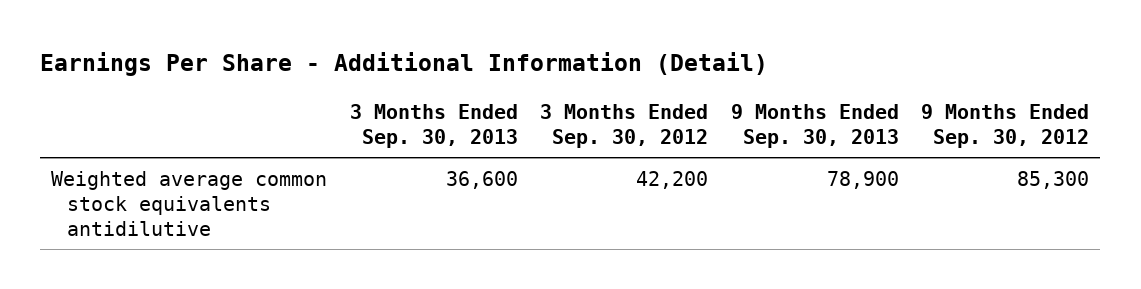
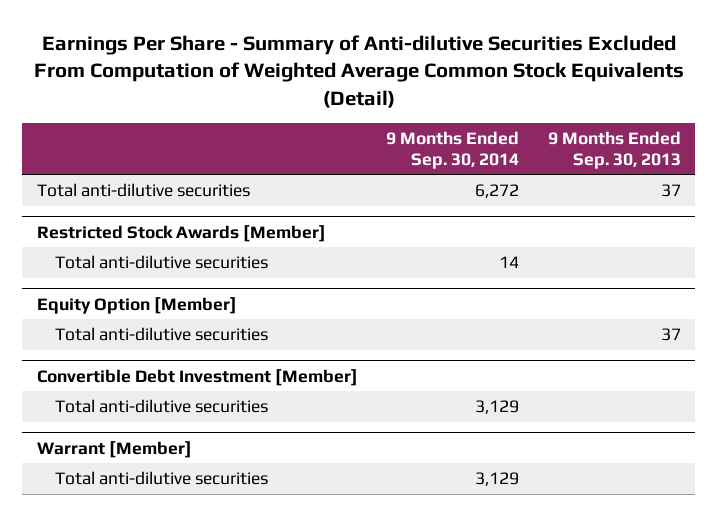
- Earnings Per Share - Additional Information (Detail)
+ Earnings Per Share - Summary of Anti-dilutive Securities Excluded From Computation of Weighted Average Common Stock Equivalents (Detail)
- | 3 Months Ended Sep. 30, 2013 | 3 Months Ended Sep. 30, 2012 | 9 Months Ended Sep. 30, 2013 | 9 Months Ended Sep. 30, 2012
+ | 9 Months Ended Sep. 30, 2014 | 9 Months Ended Sep. 30, 2013
- Weighted average common stock equivalents antidilutive | 36,600 | 42,200 | 78,900 | 85,300
+ Total anti-dilutive securities | 6,272 | 37
+ Restricted Stock Awards [Member]
+ Total anti-dilutive securities | 14 |
+ Equity Option [Member]
+ Total anti-dilutive securities | | 37
+ Convertible Debt Investment [Member]
+ Total anti-dilutive securities | 3,129 |
+ Warrant [Member]
+ Total anti-dilutive securities | 3,129 |

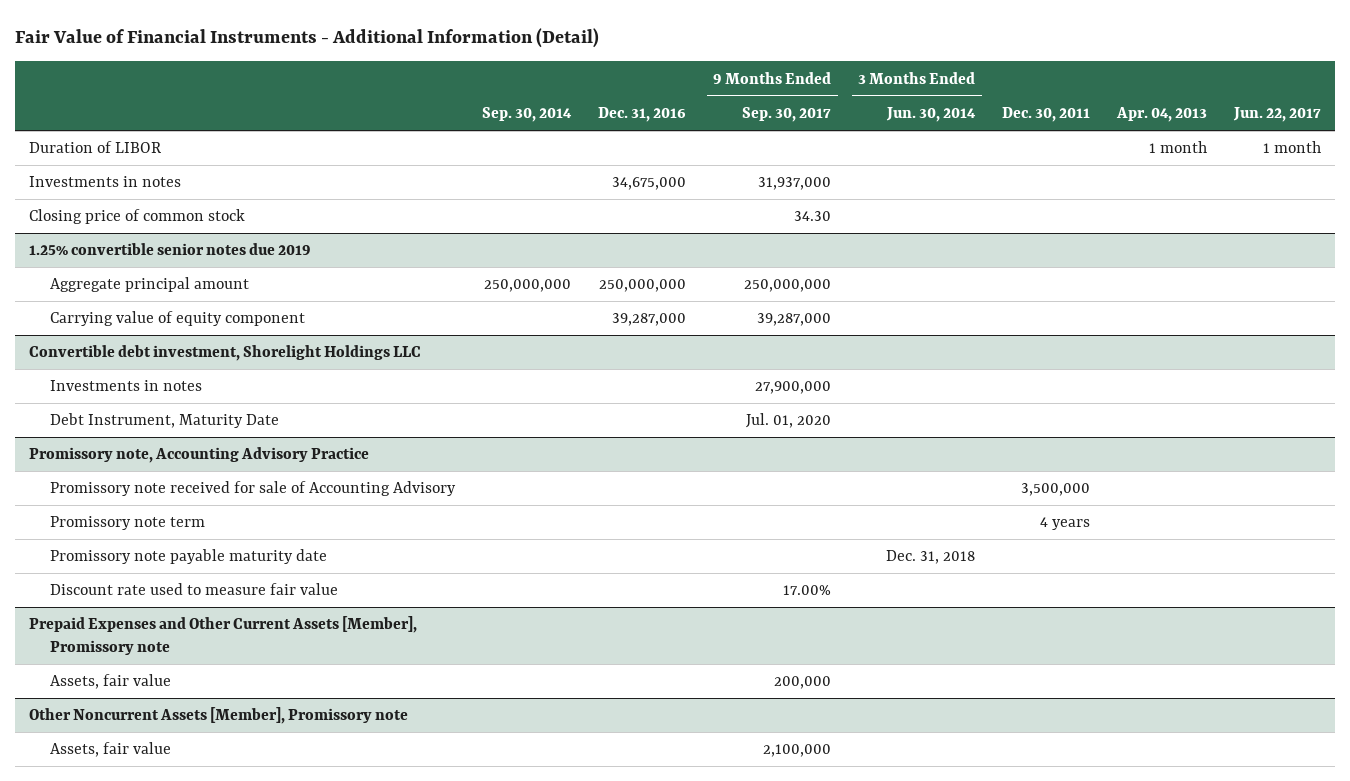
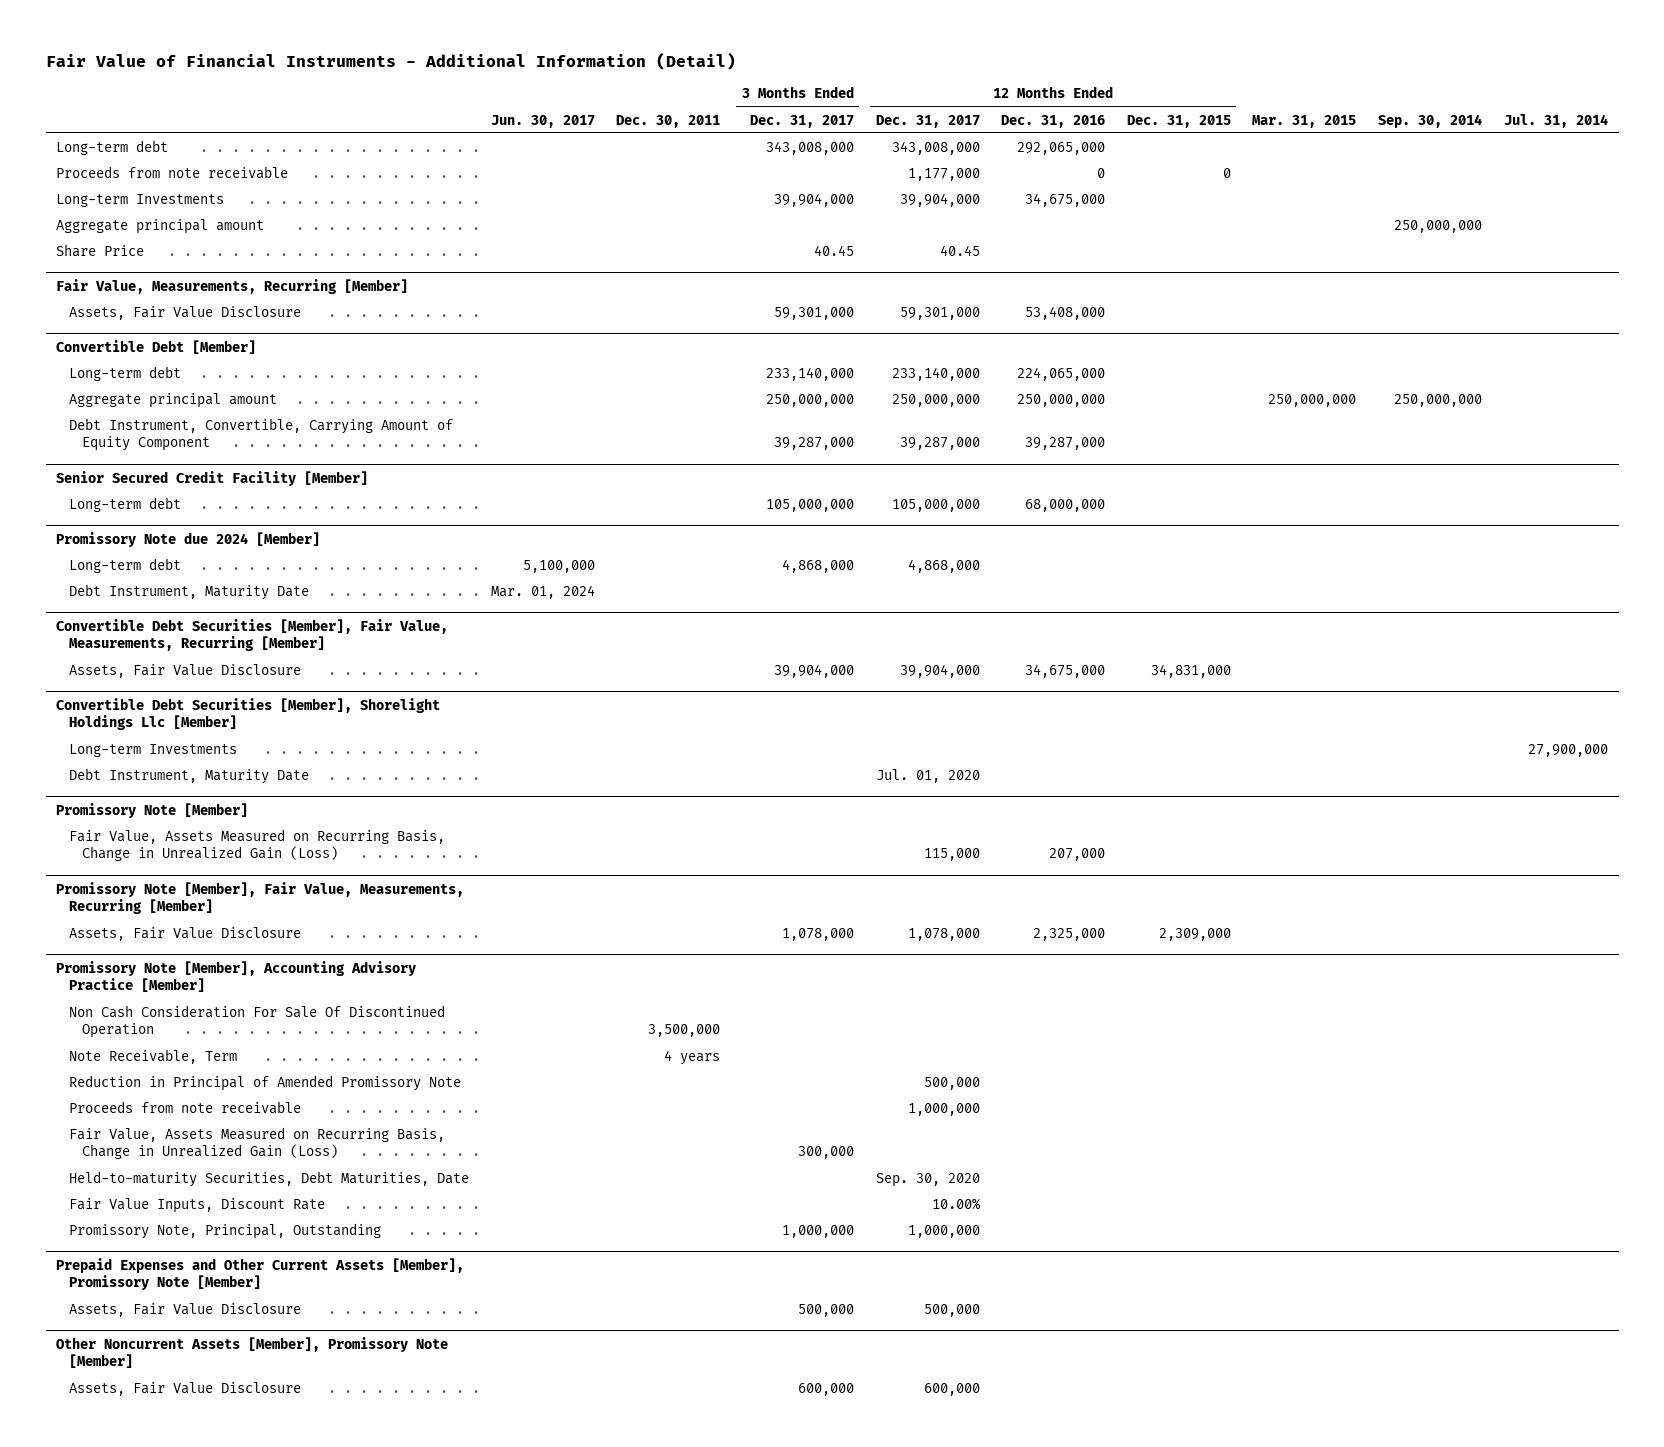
- | Sep. 30, 2014 | Dec. 31, 2016 | 9 Months Ended Sep. 30, 2017 | 3 Months Ended Jun. 30, 2014 | Dec. 30, 2011 | Apr. 04, 2013 | Jun. 22, 2017
+ | Jun. 30, 2017 | Dec. 30, 2011 | 3 Months Ended Dec. 31, 2017 | 12 Months Ended Dec. 31, 2017 | 12 Months Ended Dec. 31, 2016 | 12 Months Ended Dec. 31, 2015 | Mar. 31, 2015 | Sep. 30, 2014 | Jul. 31, 2014
- Duration of LIBOR | | | | | | 1 month | 1 month
- Investments in notes | | 34,675,000 | 31,937,000 | | | |
- Closing price of common stock | | | 34.30 | | | |
- 1.25% convertible senior notes due 2019
+ Long-term debt | | | 343,008,000 | 343,008,000 | 292,065,000 | | | |
+ Proceeds from note receivable | | | | 1,177,000 | 0 | 0 | | |
+ Long-term Investments | | | 39,904,000 | 39,904,000 | 34,675,000 | | | |
+ Aggregate principal amount | | | | | | | | 250,000,000 |
+ Share Price | | | 40.45 | 40.45 | | | | |
+ Fair Value, Measurements, Recurring [Member]
+ Assets, Fair Value Disclosure | | | 59,301,000 | 59,301,000 | 53,408,000 | | | |
+ Convertible Debt [Member]
+ Long-term debt | | | 233,140,000 | 233,140,000 | 224,065,000 | | | |
- Carrying value of equity component | | 39,287,000 | 39,287,000 | | | |
- Convertible debt investment, Shorelight Holdings LLC
- Investments in notes | | | 27,900,000 | | | |
+ Debt Instrument, Convertible, Carrying Amount of Equity Component | | | 39,287,000 | 39,287,000 | 39,287,000 | | | |
+ Senior Secured Credit Facility [Member]
+ Long-term debt | | | 105,000,000 | 105,000,000 | 68,000,000 | | | |
+ Promissory Note due 2024 [Member]
+ Long-term debt | 5,100,000 | | 4,868,000 | 4,868,000 | | | | |
+ Debt Instrument, Maturity Date | Mar. 01, 2024 | | | | | | | |
+ Convertible Debt Securities [Member], Fair Value, Measurements, Recurring [Member]
+ Assets, Fair Value Disclosure | | | 39,904,000 | 39,904,000 | 34,675,000 | 34,831,000 | | |
+ Convertible Debt Securities [Member], Shorelight Holdings Llc [Member]
+ Long-term Investments | | | | | | | | | 27,900,000
- Promissory note, Accounting Advisory Practice
- Promissory note received for sale of Accounting Advisory | | | | | 3,500,000 | |
- Promissory note term | | | | | 4 years | |
- Promissory note payable maturity date | | | | Dec. 31, 2018 | | |
- Discount rate used to measure fair value | | | 17.00% | | | |
- Prepaid Expenses and Other Current Assets [Member], Promissory note
- Assets, fair value | | | 200,000 | | | |
- Other Noncurrent Assets [Member], Promissory note
- Assets, fair value | | | 2,100,000 | | | |
+ Promissory Note [Member]
+ Fair Value, Assets Measured on Recurring Basis, Change in Unrealized Gain (Loss) | | | | 115,000 | 207,000 | | | |
+ Promissory Note [Member], Fair Value, Measurements, Recurring [Member]
+ Assets, Fair Value Disclosure | | | 1,078,000 | 1,078,000 | 2,325,000 | 2,309,000 | | |
+ Promissory Note [Member], Accounting Advisory Practice [Member]
+ Non Cash Consideration For Sale Of Discontinued Operation | | 3,500,000 | | | | | | |
+ Note Receivable, Term | | 4 years | | | | | | |
+ Reduction in Principal of Amended Promissory Note | | | | 500,000 | | | | |
+ Proceeds from note receivable | | | | 1,000,000 | | | | |
+ Fair Value, Assets Measured on Recurring Basis, Change in Unrealized Gain (Loss) | | | 300,000 | | | | | |
+ Held-to-maturity Securities, Debt Maturities, Date | | | | Sep. 30, 2020 | | | | |
+ Fair Value Inputs, Discount Rate | | | | 10.00% | | | | |
+ Promissory Note, Principal, Outstanding | | | 1,000,000 | 1,000,000 | | | | |
+ Prepaid Expenses and Other Current Assets [Member], Promissory Note [Member]
+ Assets, Fair Value Disclosure | | | 500,000 | 500,000 | | | | |
+ Other Noncurrent Assets [Member], Promissory Note [Member]
+ Assets, Fair Value Disclosure | | | 600,000 | 600,000 | | | | |

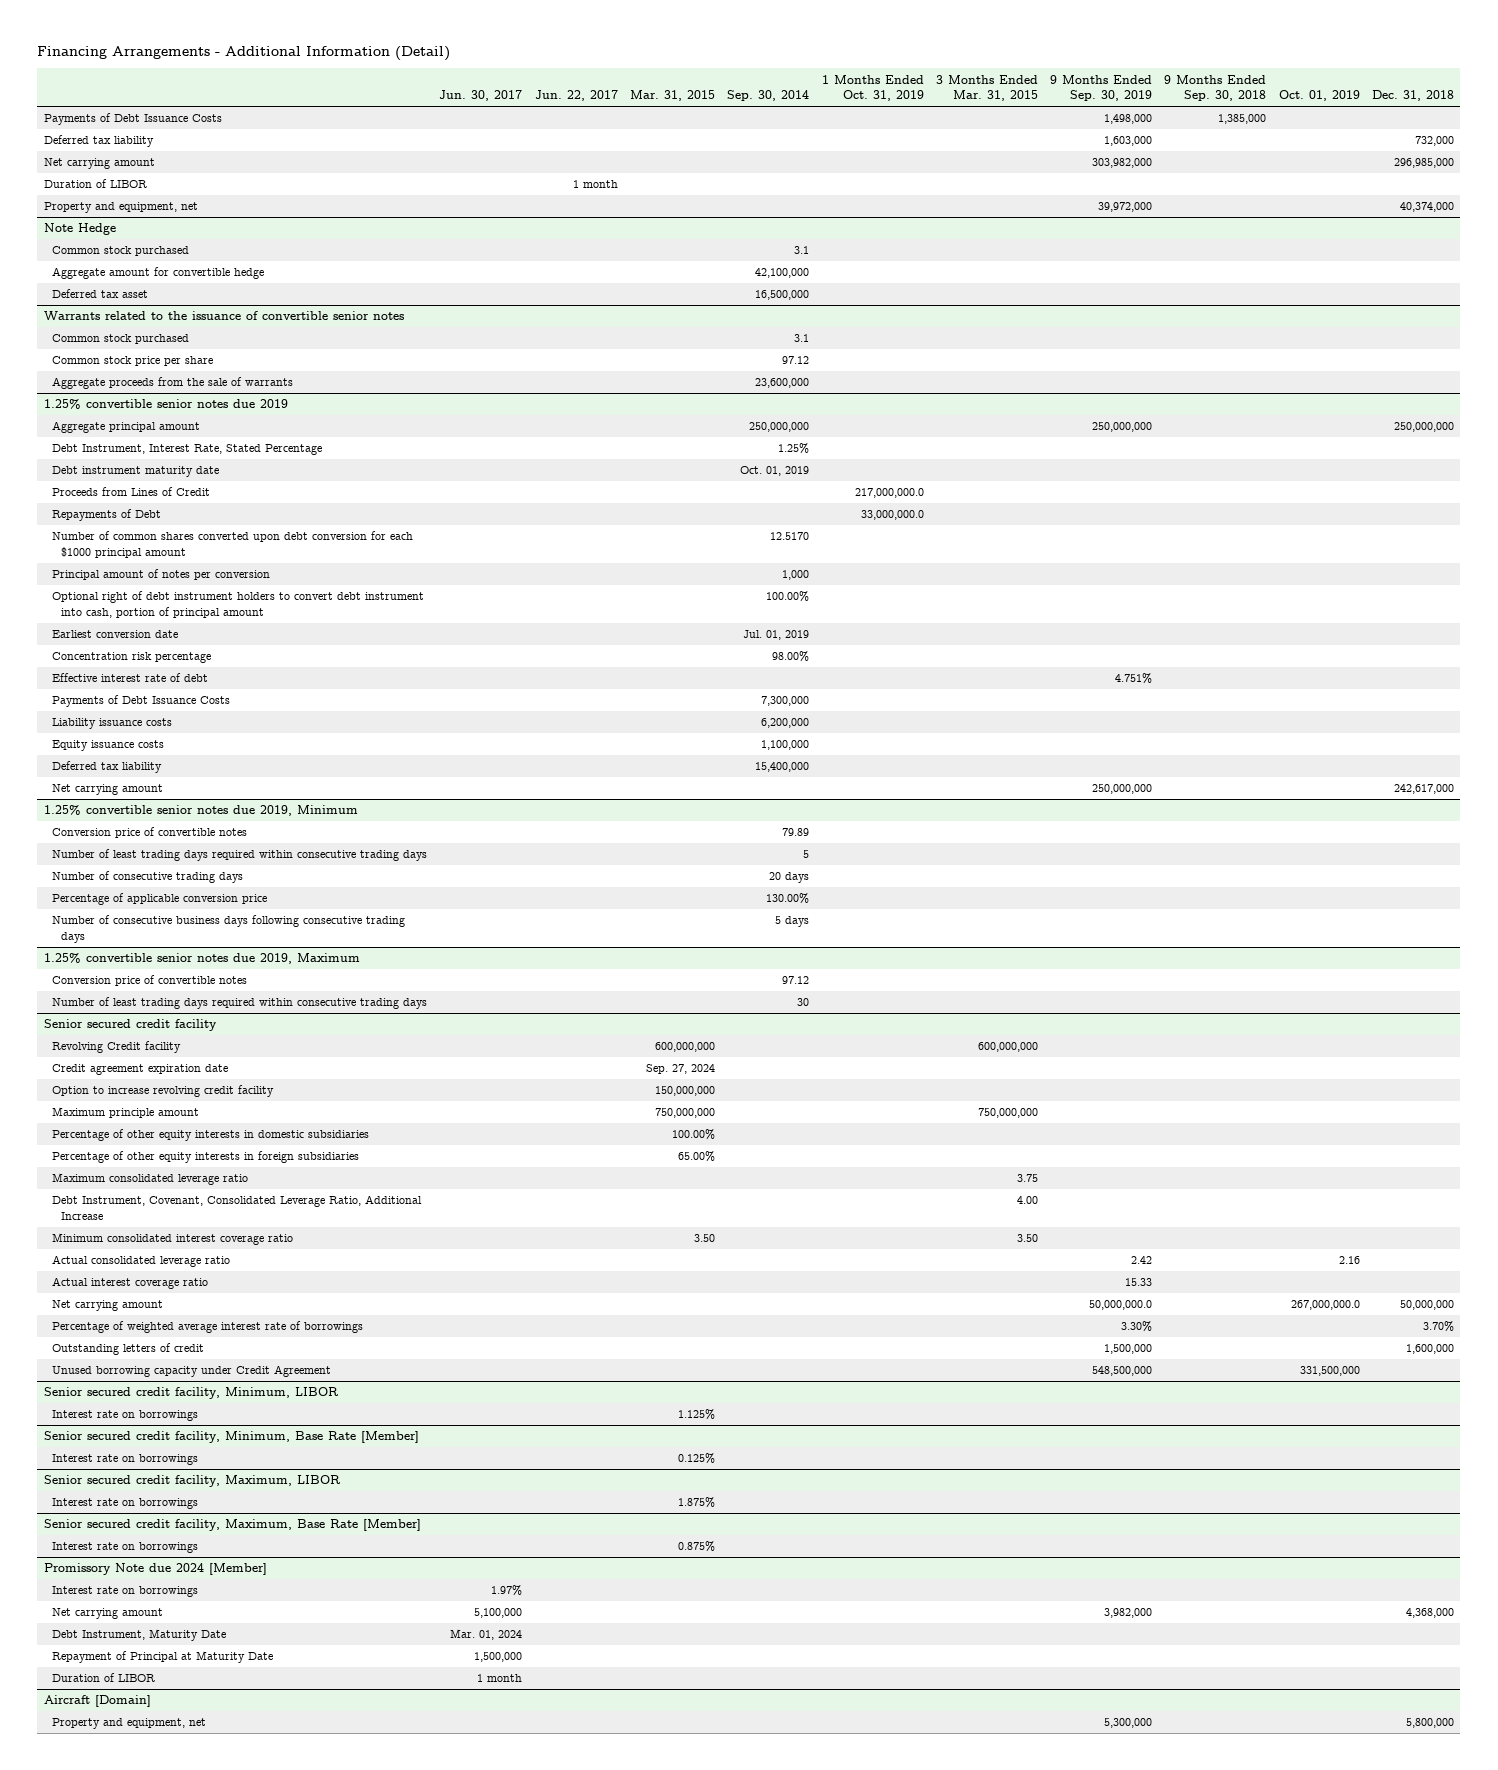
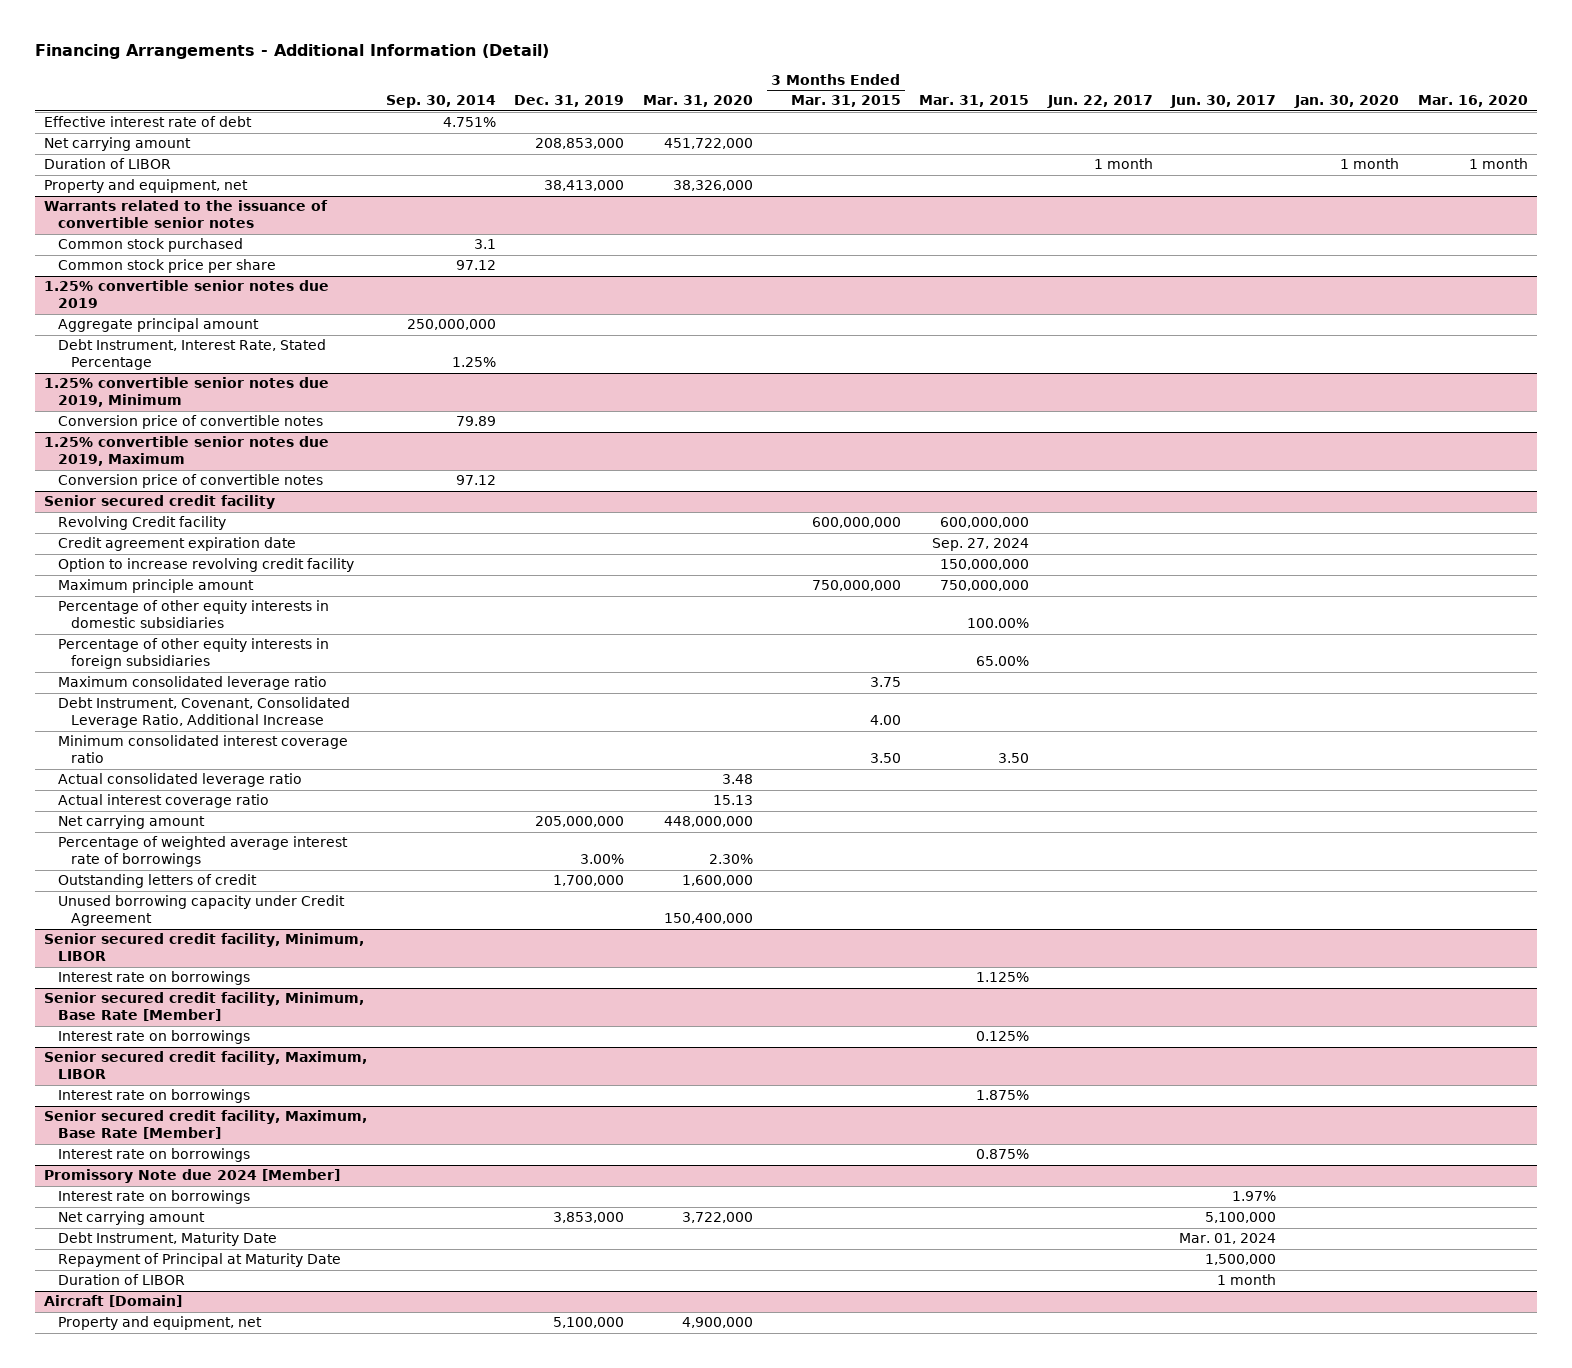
- | Jun. 30, 2017 | Jun. 22, 2017 | Mar. 31, 2015 | Sep. 30, 2014 | 1 Months Ended Oct. 31, 2019 | 3 Months Ended Mar. 31, 2015 | 9 Months Ended Sep. 30, 2019 | 9 Months Ended Sep. 30, 2018 | Oct. 01, 2019 | Dec. 31, 2018
+ | Sep. 30, 2014 | Dec. 31, 2019 | Mar. 31, 2020 | 3 Months Ended Mar. 31, 2015 | Mar. 31, 2015 | Jun. 22, 2017 | Jun. 30, 2017 | Jan. 30, 2020 | Mar. 16, 2020
- Payments of Debt Issuance Costs | | | | | | | 1,498,000 | 1,385,000 | |
- Deferred tax liability | | | | | | | 1,603,000 | | | 732,000
+ Effective interest rate of debt | 4.751% | | | | | | | |
- Note Hedge
- Common stock purchased | | | | 3.1 | | | | | |
- Aggregate amount for convertible hedge | | | | 42,100,000 | | | | | |
- Deferred tax asset | | | | 16,500,000 | | | | | |
@ Warrants related to the issuance of convertible senior notes
- Aggregate proceeds from the sale of warrants | | | | 23,600,000 | | | | | |
@ 1.25% convertible senior notes due 2019
- Debt instrument maturity date | | | | Oct. 01, 2019 | | | | | |
- Proceeds from Lines of Credit | | | | | 217,000,000.0 | | | | |
- Repayments of Debt | | | | | 33,000,000.0 | | | | |
- Number of common shares converted upon debt conversion for each $1000 principal amount | | | | 12.5170 | | | | | |
- Principal amount of notes per conversion | | | | 1,000 | | | | | |
- Optional right of debt instrument holders to convert debt instrument into cash, portion of principal amount | | | | 100.00% | | | | | |
- Earliest conversion date | | | | Jul. 01, 2019 | | | | | |
- Concentration risk percentage | | | | 98.00% | | | | | |
- Effective interest rate of debt | | | | | | | 4.751% | | |
- Payments of Debt Issuance Costs | | | | 7,300,000 | | | | | |
- Liability issuance costs | | | | 6,200,000 | | | | | |
- Equity issuance costs | | | | 1,100,000 | | | | | |
- Deferred tax liability | | | | 15,400,000 | | | | | |
- Net carrying amount | | | | | | | 250,000,000 | | | 242,617,000
@ 1.25% convertible senior notes due 2019, Minimum
- Number of least trading days required within consecutive trading days | | | | 5 | | | | | |
- Number of consecutive trading days | | | | 20 days | | | | | |
- Percentage of applicable conversion price | | | | 130.00% | | | | | |
- Number of consecutive business days following consecutive trading days | | | | 5 days | | | | | |
@ 1.25% convertible senior notes due 2019, Maximum
- Number of least trading days required within consecutive trading days | | | | 30 | | | | | |

